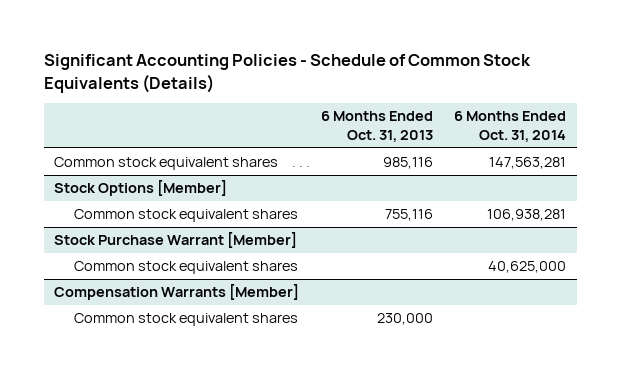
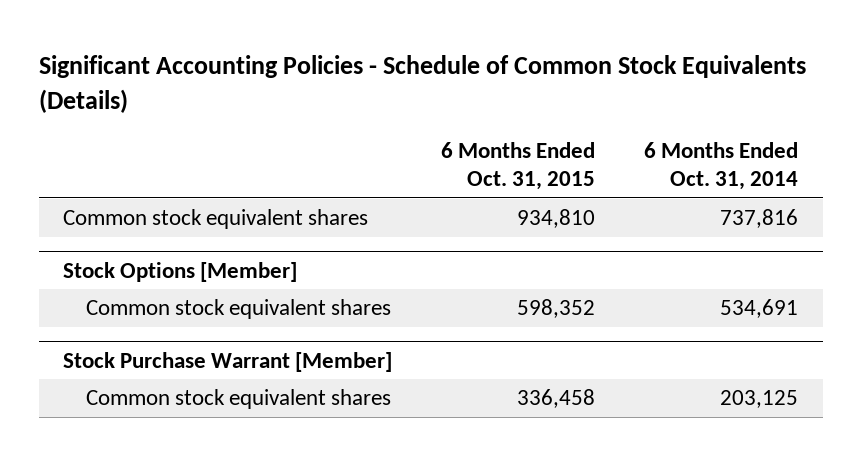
- | 6 Months Ended Oct. 31, 2013 | 6 Months Ended Oct. 31, 2014
+ | 6 Months Ended Oct. 31, 2015 | 6 Months Ended Oct. 31, 2014
- Common stock equivalent shares | 985,116 | 147,563,281
+ Common stock equivalent shares | 934,810 | 737,816
@ Stock Options [Member]
- Common stock equivalent shares | 755,116 | 106,938,281
+ Common stock equivalent shares | 598,352 | 534,691
@ Stock Purchase Warrant [Member]
- Common stock equivalent shares | | 40,625,000
- Compensation Warrants [Member]
- Common stock equivalent shares | 230,000 |
@ Stock Purchase Warrant [Member]
+ Common stock equivalent shares | 336,458 | 203,125

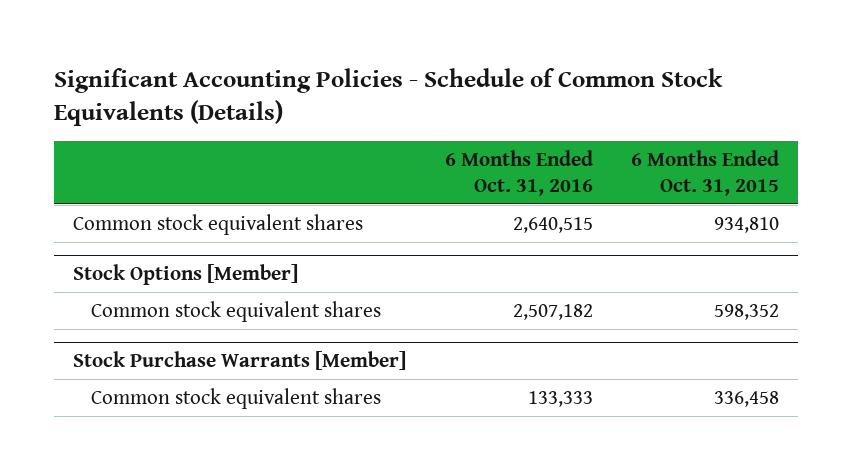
- | 6 Months Ended Oct. 31, 2015 | 6 Months Ended Oct. 31, 2014
+ | 6 Months Ended Oct. 31, 2016 | 6 Months Ended Oct. 31, 2015
- Stock Purchase Warrant [Member]
+ Stock Purchase Warrants [Member]

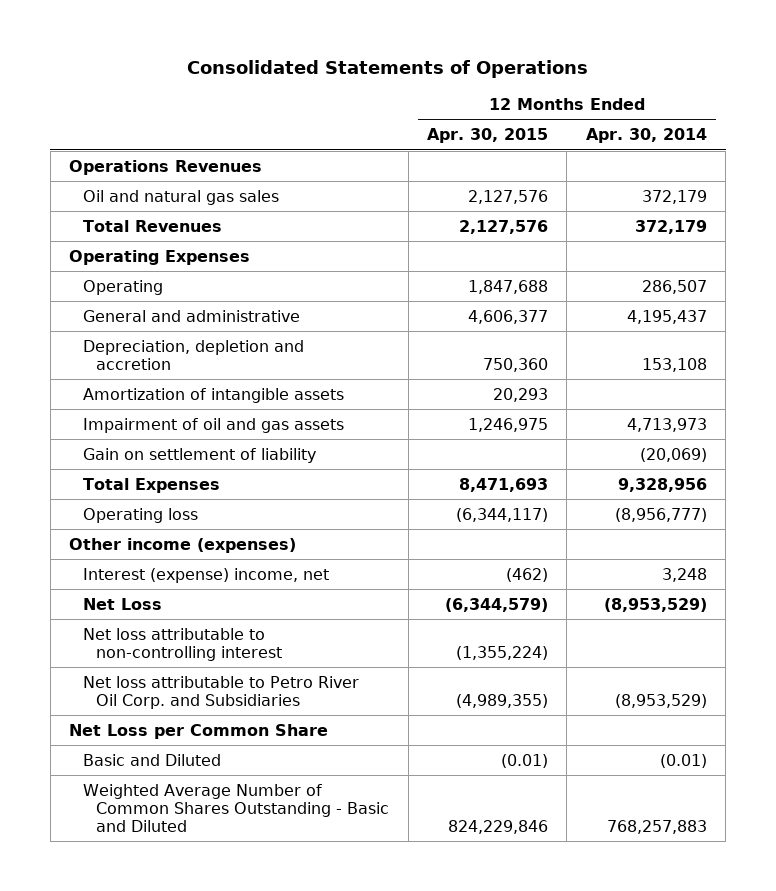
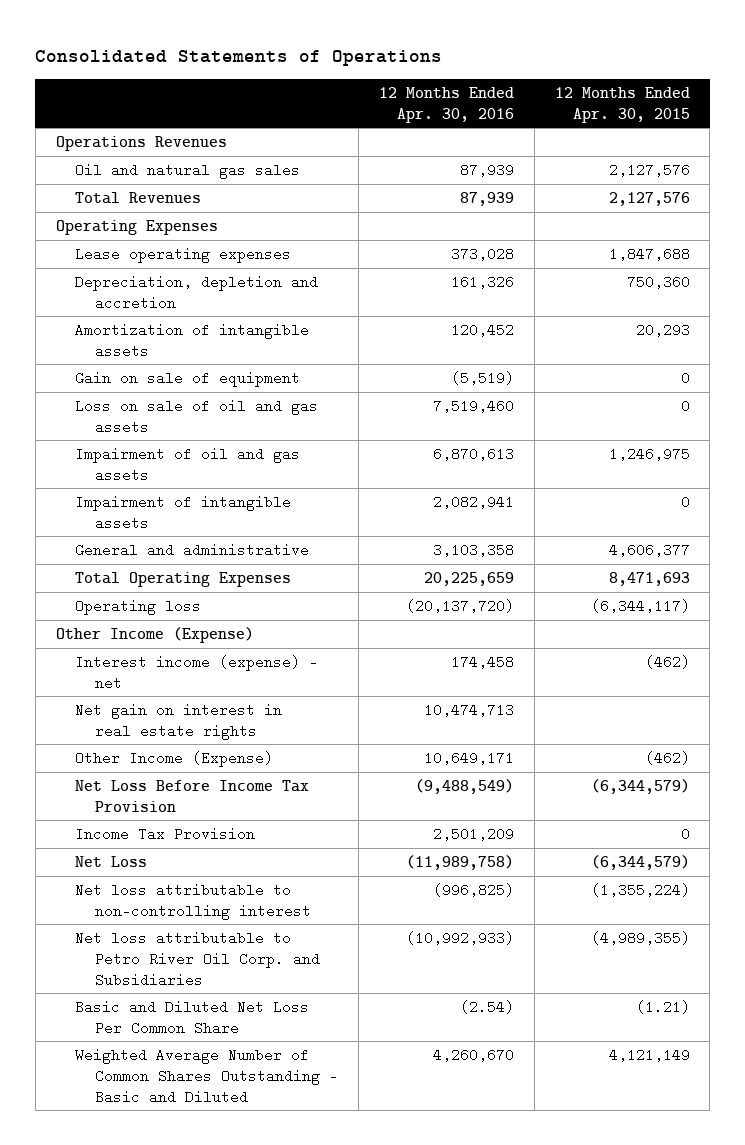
- | 12 Months Ended Apr. 30, 2015 | 12 Months Ended Apr. 30, 2014
+ | 12 Months Ended Apr. 30, 2016 | 12 Months Ended Apr. 30, 2015
- Operating | 1,847,688 | 286,507
+ Lease operating expenses | 373,028 | 1,847,688
+ Gain on sale of equipment | (5,519) | 0
+ Loss on sale of oil and gas assets | 7,519,460 | 0
- Gain on settlement of liability | | (20,069)
- Total Expenses | 8,471,693 | 9,328,956
+ Impairment of intangible assets | 2,082,941 | 0
moved down: General and administrative | 3,103,358 | 4,606,377
+ Total Operating Expenses | 20,225,659 | 8,471,693
- Other income (expenses)
- Interest (expense) income, net | (462) | 3,248
+ Other Income (Expense)
+ Interest income (expense) - net | 174,458 | (462)
+ Net gain on interest in real estate rights | 10,474,713 |
+ Other Income (Expense) | 10,649,171 | (462)
+ Net Loss Before Income Tax Provision | (9,488,549) | (6,344,579)
+ Income Tax Provision | 2,501,209 | 0
- Net Loss per Common Share
- Basic and Diluted | (0.01) | (0.01)
- Weighted Average Number of Common Shares Outstanding - Basic and Diluted | 824,229,846 | 768,257,883
+ Basic and Diluted Net Loss Per Common Share | (2.54) | (1.21)
+ Weighted Average Number of Common Shares Outstanding - Basic and Diluted | 4,260,670 | 4,121,149

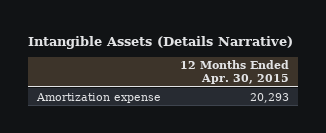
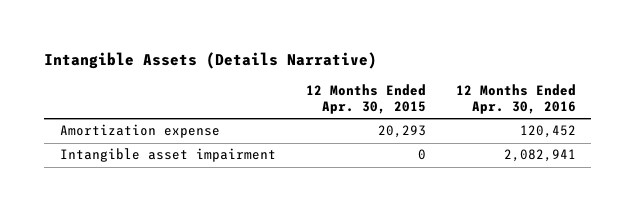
- | 12 Months Ended Apr. 30, 2015
+ | 12 Months Ended Apr. 30, 2015 | 12 Months Ended Apr. 30, 2016
+ Intangible asset impairment | 0 | 2,082,941

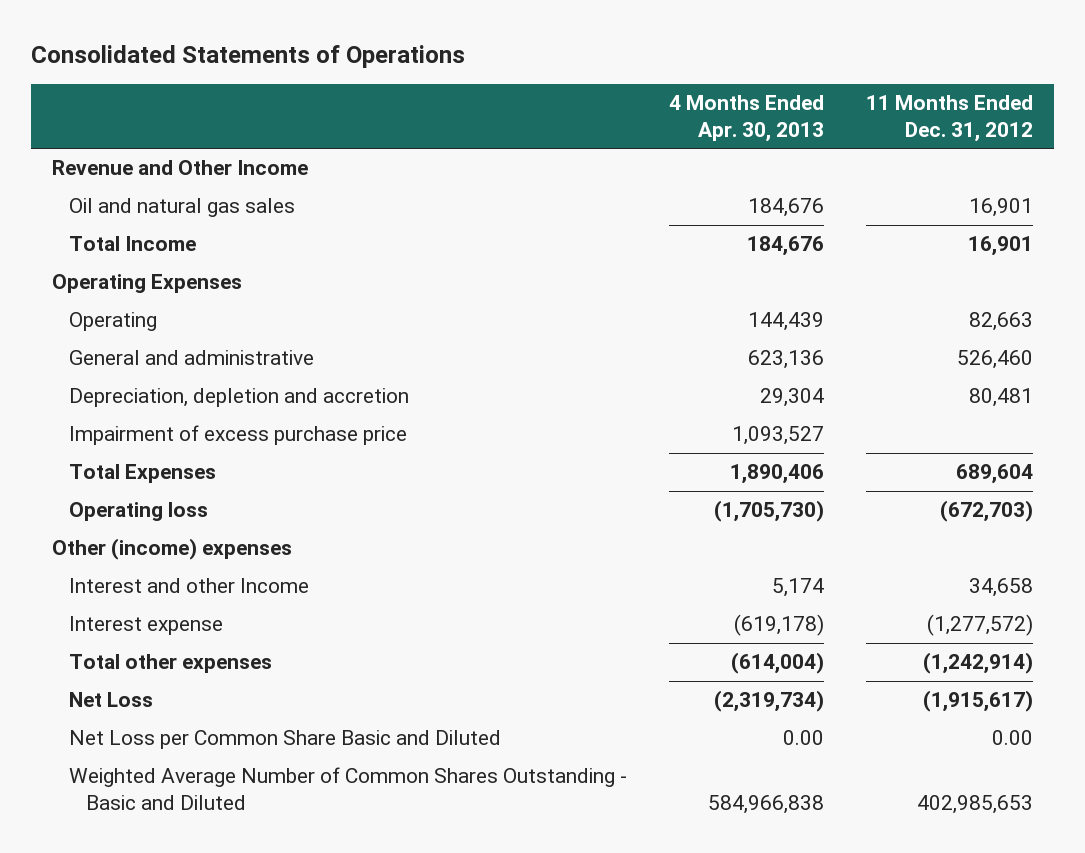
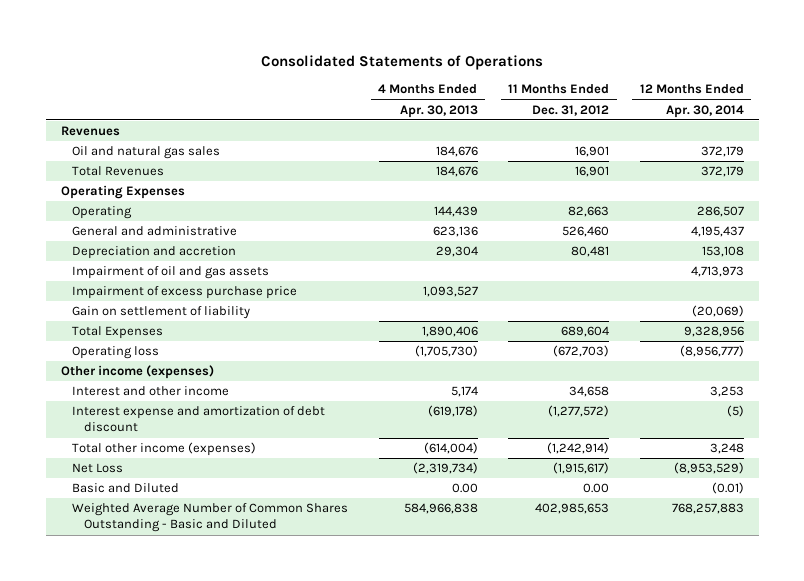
- | 4 Months Ended Apr. 30, 2013 | 11 Months Ended Dec. 31, 2012
+ | 4 Months Ended Apr. 30, 2013 | 11 Months Ended Dec. 31, 2012 | 12 Months Ended Apr. 30, 2014
- Revenue and Other Income
+ Revenues
- Total Income | 184,676 | 16,901
+ Total Revenues | 184,676 | 16,901 | 372,179
- Depreciation, depletion and accretion | 29,304 | 80,481
+ Depreciation and accretion | 29,304 | 80,481 | 153,108
+ Impairment of oil and gas assets | | | 4,713,973
+ Gain on settlement of liability | | | (20,069)
- Other (income) expenses
- Interest and other Income | 5,174 | 34,658
- Interest expense | (619,178) | (1,277,572)
- Total other expenses | (614,004) | (1,242,914)
+ Other income (expenses)
+ Interest and other income | 5,174 | 34,658 | 3,253
+ Interest expense and amortization of debt discount | (619,178) | (1,277,572) | (5)
+ Total other income (expenses) | (614,004) | (1,242,914) | 3,248
- Net Loss per Common Share Basic and Diluted | 0.00 | 0.00
+ Basic and Diluted | 0.00 | 0.00 | (0.01)

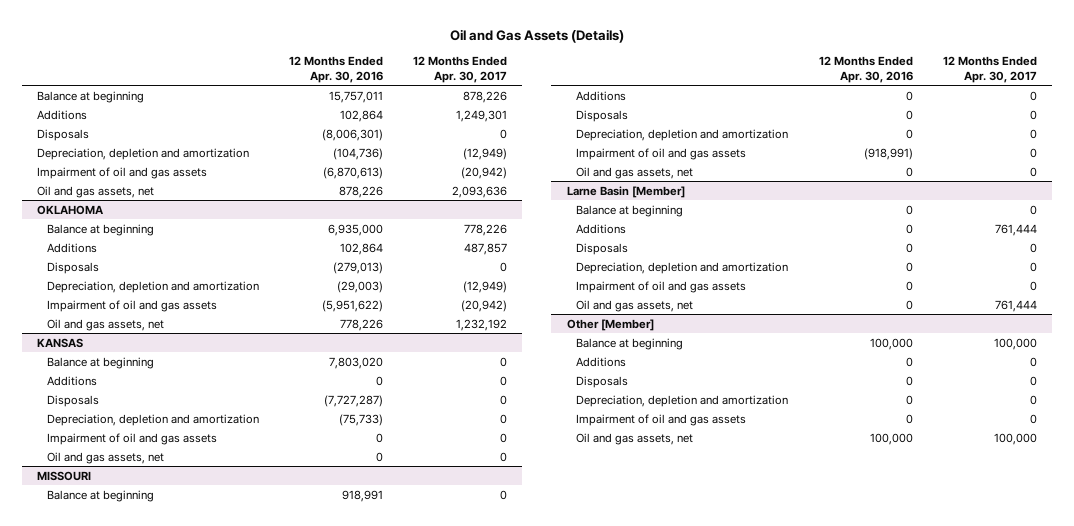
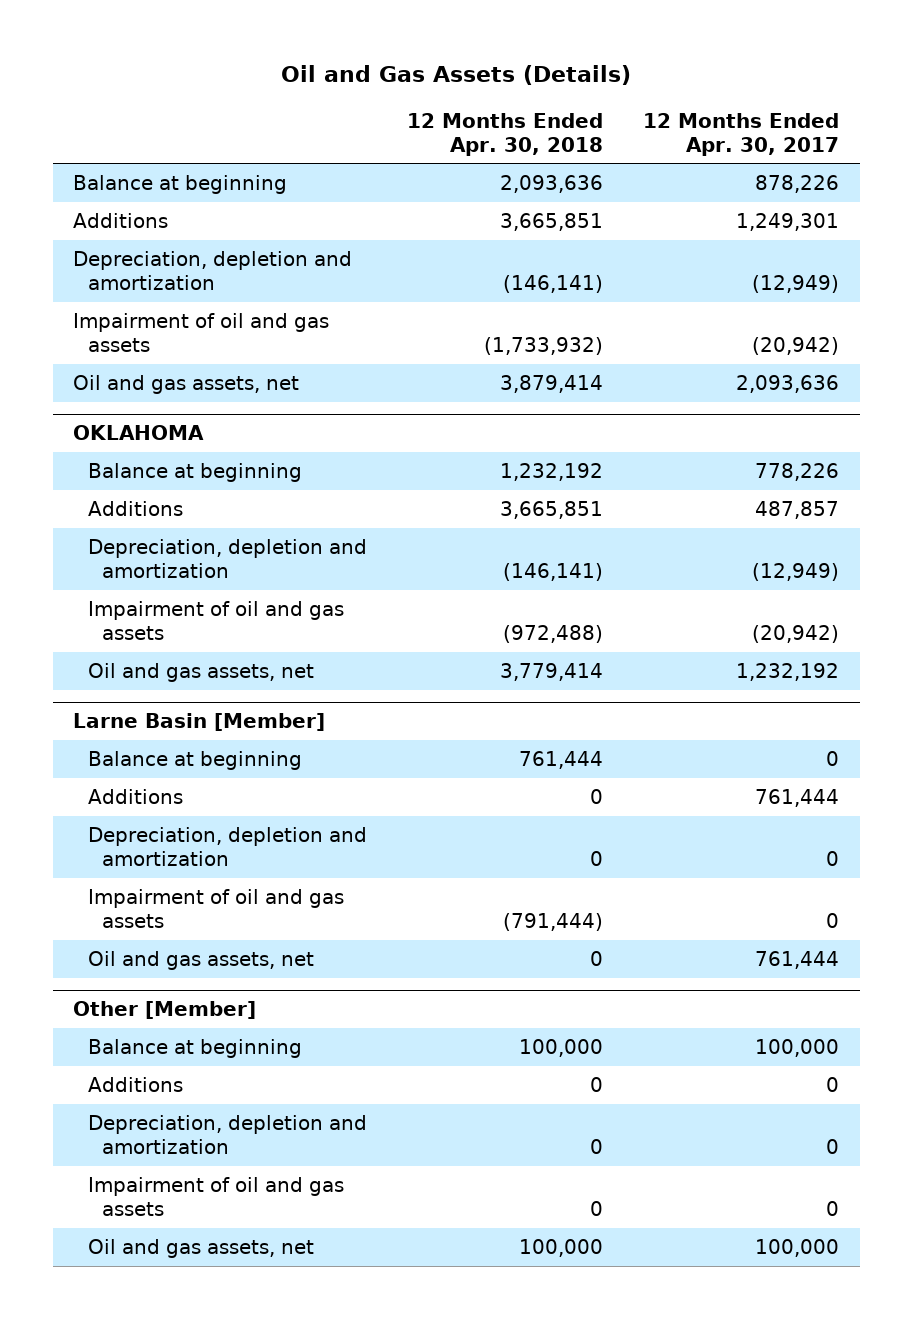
- | 12 Months Ended Apr. 30, 2016 | 12 Months Ended Apr. 30, 2017
+ | 12 Months Ended Apr. 30, 2018 | 12 Months Ended Apr. 30, 2017
- Disposals | (8,006,301) | 0
@ OKLAHOMA
- Disposals | (279,013) | 0
- KANSAS
- Balance at beginning | 7,803,020 | 0
- Additions | 0 | 0
- Disposals | (7,727,287) | 0
- Depreciation, depletion and amortization | (75,733) | 0
- Impairment of oil and gas assets | 0 | 0
- Oil and gas assets, net | 0 | 0
- MISSOURI
- Balance at beginning | 918,991 | 0
- Additions | 0 | 0
- Disposals | 0 | 0
- Depreciation, depletion and amortization | 0 | 0
- Impairment of oil and gas assets | (918,991) | 0
- Oil and gas assets, net | 0 | 0
@ Larne Basin [Member]
- Disposals | 0 | 0
@ Other [Member]
- Disposals | 0 | 0

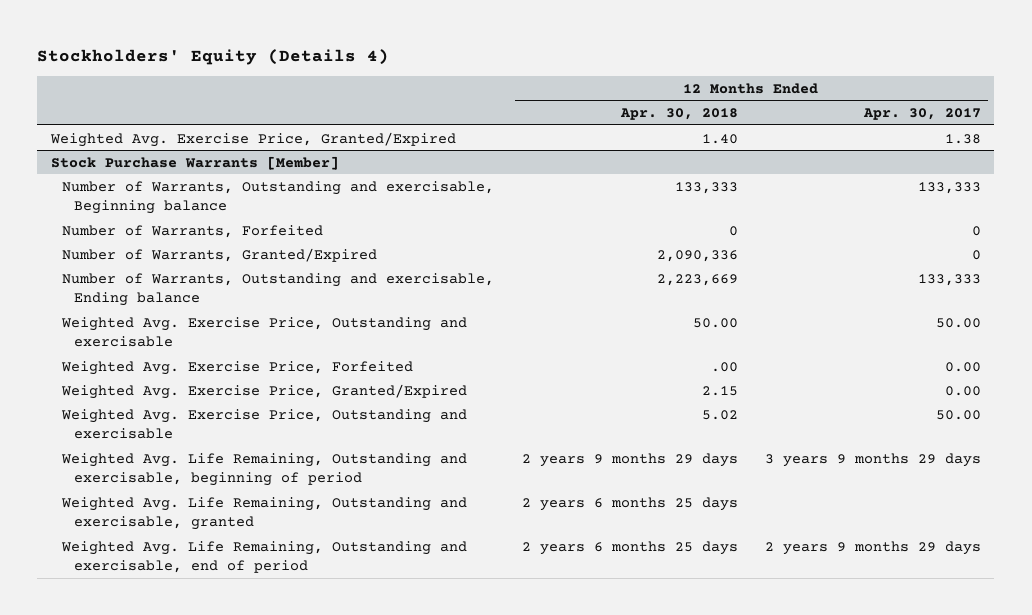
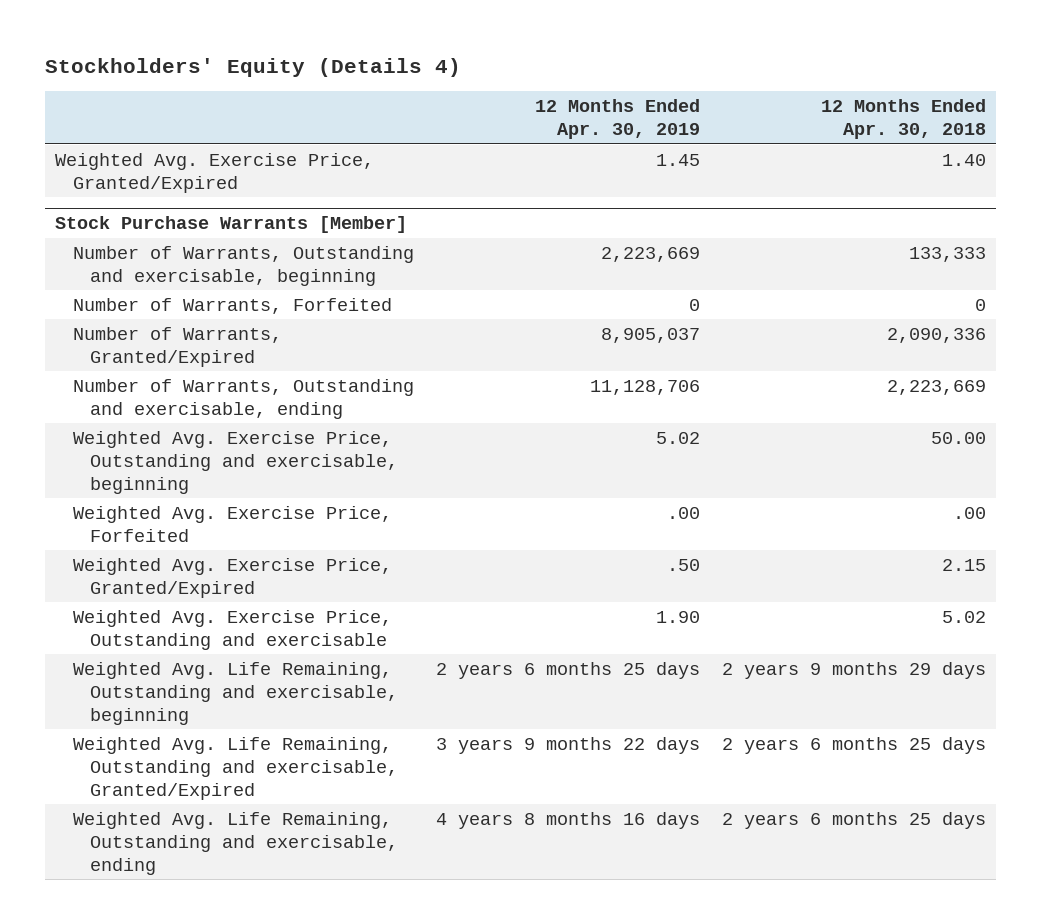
- | 12 Months Ended Apr. 30, 2018 | 12 Months Ended Apr. 30, 2017
+ | 12 Months Ended Apr. 30, 2019 | 12 Months Ended Apr. 30, 2018
@ Stock Purchase Warrants [Member]
- Number of Warrants, Outstanding and exercisable, Beginning balance | 133,333 | 133,333
+ Number of Warrants, Outstanding and exercisable, beginning | 2,223,669 | 133,333
- Number of Warrants, Outstanding and exercisable, Ending balance | 2,223,669 | 133,333
- Weighted Avg. Exercise Price, Outstanding and exercisable | 50.00 | 50.00
+ Number of Warrants, Outstanding and exercisable, ending | 11,128,706 | 2,223,669
+ Weighted Avg. Exercise Price, Outstanding and exercisable, beginning | 5.02 | 50.00
- Weighted Avg. Life Remaining, Outstanding and exercisable, beginning of period | 2 years 9 months 29 days | 3 years 9 months 29 days
- Weighted Avg. Life Remaining, Outstanding and exercisable, granted | 2 years 6 months 25 days |
- Weighted Avg. Life Remaining, Outstanding and exercisable, end of period | 2 years 6 months 25 days | 2 years 9 months 29 days
+ Weighted Avg. Life Remaining, Outstanding and exercisable, beginning | 2 years 6 months 25 days | 2 years 9 months 29 days
+ Weighted Avg. Life Remaining, Outstanding and exercisable, Granted/Expired | 3 years 9 months 22 days | 2 years 6 months 25 days
+ Weighted Avg. Life Remaining, Outstanding and exercisable, ending | 4 years 8 months 16 days | 2 years 6 months 25 days

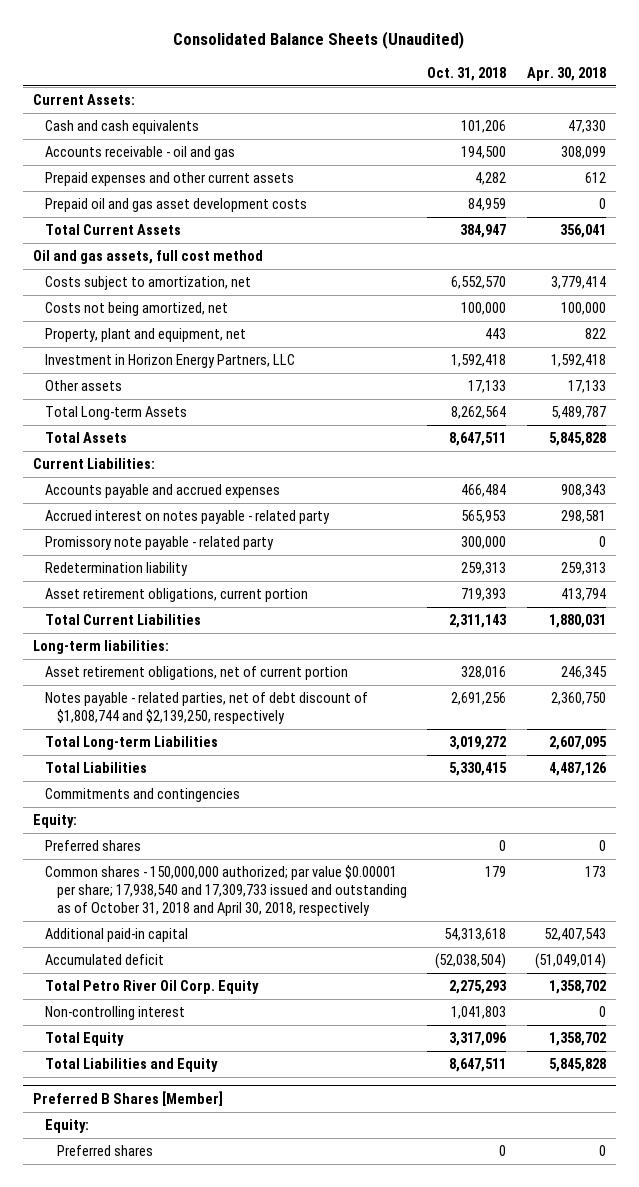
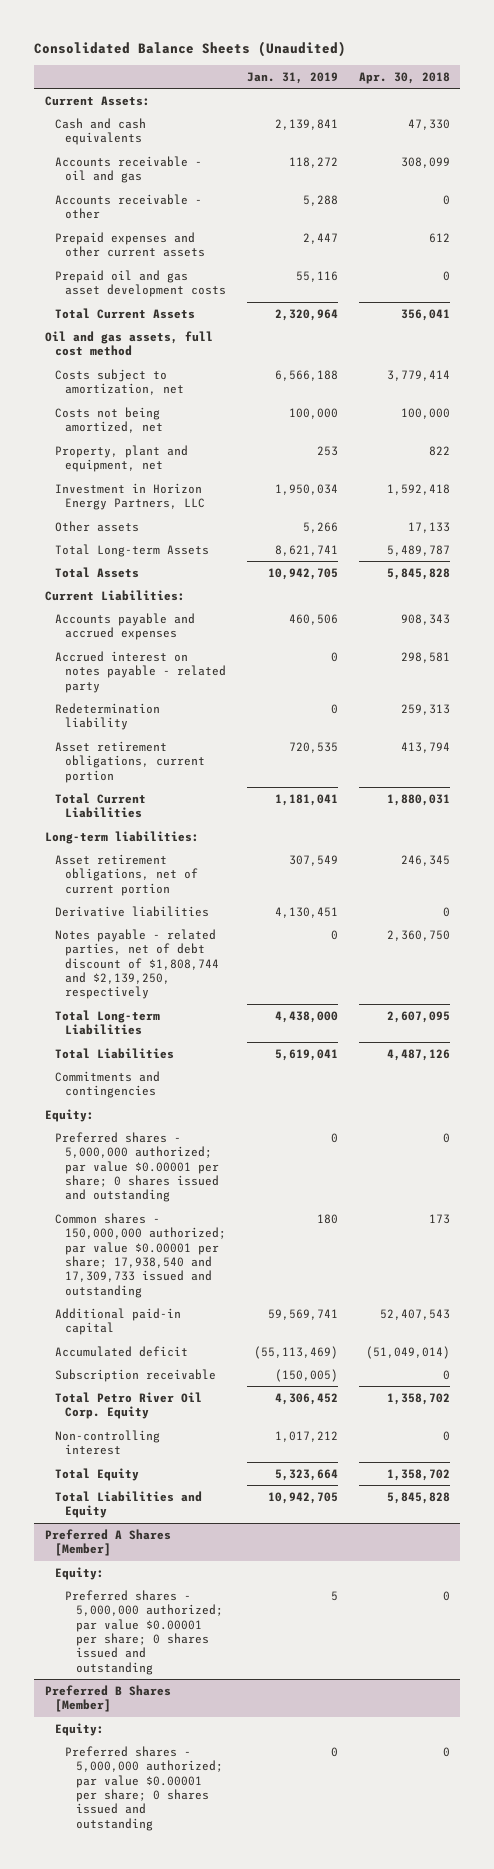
- | Oct. 31, 2018 | Apr. 30, 2018
+ | Jan. 31, 2019 | Apr. 30, 2018
+ Accounts receivable - other | 5,288 | 0
- Promissory note payable - related party | 300,000 | 0
+ Derivative liabilities | 4,130,451 | 0
- Preferred shares | 0 | 0
- Common shares - 150,000,000 authorized; par value $0.00001 per share; 17,938,540 and 17,309,733 issued and outstanding as of October 31, 2018 and April 30, 2018, respectively | 179 | 173
+ Preferred shares - 5,000,000 authorized; par value $0.00001 per share; 0 shares issued and outstanding | 0 | 0
+ Common shares - 150,000,000 authorized; par value $0.00001 per share; 17,938,540 and 17,309,733 issued and outstanding | 180 | 173
+ Subscription receivable | (150,005) | 0
+ Preferred A Shares [Member]
+ Equity:
+ Preferred shares - 5,000,000 authorized; par value $0.00001 per share; 0 shares issued and outstanding | 5 | 0
@ Preferred B Shares [Member]
- Preferred shares | 0 | 0
+ Preferred shares - 5,000,000 authorized; par value $0.00001 per share; 0 shares issued and outstanding | 0 | 0

